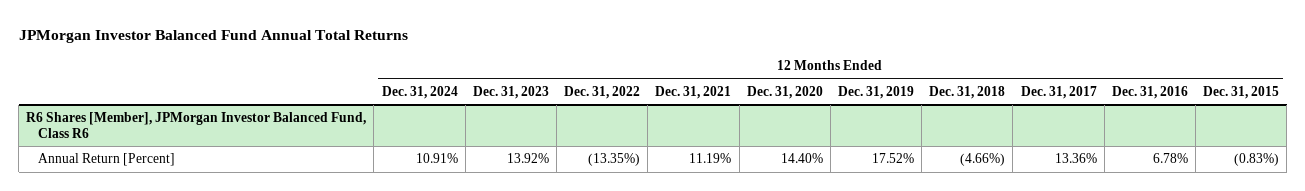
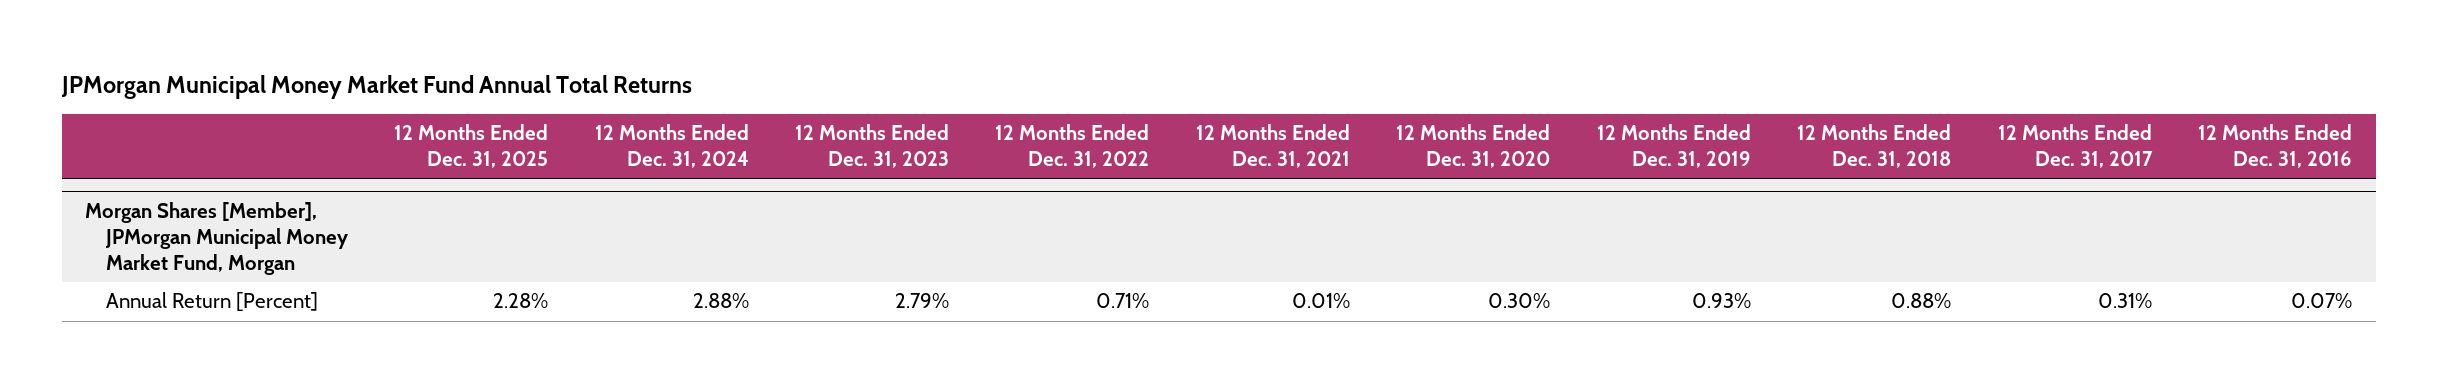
- JPMorgan Investor Balanced Fund Annual Total Returns
+ JPMorgan Municipal Money Market Fund Annual Total Returns
- | 12 Months Ended Dec. 31, 2024 | 12 Months Ended Dec. 31, 2023 | 12 Months Ended Dec. 31, 2022 | 12 Months Ended Dec. 31, 2021 | 12 Months Ended Dec. 31, 2020 | 12 Months Ended Dec. 31, 2019 | 12 Months Ended Dec. 31, 2018 | 12 Months Ended Dec. 31, 2017 | 12 Months Ended Dec. 31, 2016 | 12 Months Ended Dec. 31, 2015
+ | 12 Months Ended Dec. 31, 2025 | 12 Months Ended Dec. 31, 2024 | 12 Months Ended Dec. 31, 2023 | 12 Months Ended Dec. 31, 2022 | 12 Months Ended Dec. 31, 2021 | 12 Months Ended Dec. 31, 2020 | 12 Months Ended Dec. 31, 2019 | 12 Months Ended Dec. 31, 2018 | 12 Months Ended Dec. 31, 2017 | 12 Months Ended Dec. 31, 2016
- R6 Shares [Member], JPMorgan Investor Balanced Fund, Class R6
- Annual Return [Percent] | 10.91% | 13.92% | (13.35%) | 11.19% | 14.40% | 17.52% | (4.66%) | 13.36% | 6.78% | (0.83%)
+ Morgan Shares [Member], JPMorgan Municipal Money Market Fund, Morgan
+ Annual Return [Percent] | 2.28% | 2.88% | 2.79% | 0.71% | 0.01% | 0.30% | 0.93% | 0.88% | 0.31% | 0.07%

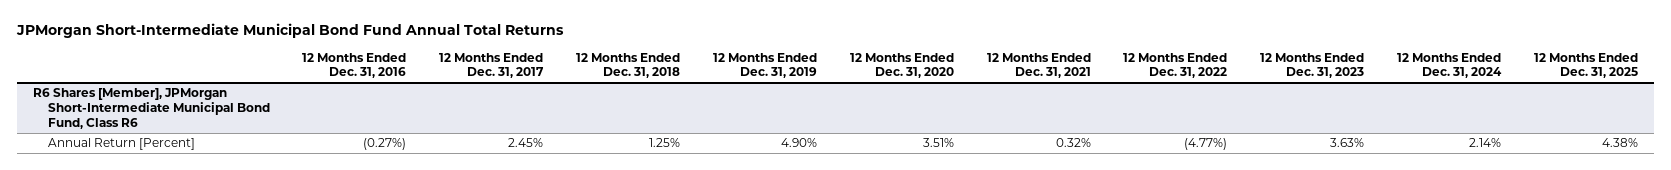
- JPMorgan Municipal Money Market Fund Annual Total Returns
+ JPMorgan Short-Intermediate Municipal Bond Fund Annual Total Returns
- | 12 Months Ended Dec. 31, 2025 | 12 Months Ended Dec. 31, 2024 | 12 Months Ended Dec. 31, 2023 | 12 Months Ended Dec. 31, 2022 | 12 Months Ended Dec. 31, 2021 | 12 Months Ended Dec. 31, 2020 | 12 Months Ended Dec. 31, 2019 | 12 Months Ended Dec. 31, 2018 | 12 Months Ended Dec. 31, 2017 | 12 Months Ended Dec. 31, 2016
+ | 12 Months Ended Dec. 31, 2016 | 12 Months Ended Dec. 31, 2017 | 12 Months Ended Dec. 31, 2018 | 12 Months Ended Dec. 31, 2019 | 12 Months Ended Dec. 31, 2020 | 12 Months Ended Dec. 31, 2021 | 12 Months Ended Dec. 31, 2022 | 12 Months Ended Dec. 31, 2023 | 12 Months Ended Dec. 31, 2024 | 12 Months Ended Dec. 31, 2025
- Morgan Shares [Member], JPMorgan Municipal Money Market Fund, Morgan
- Annual Return [Percent] | 2.28% | 2.88% | 2.79% | 0.71% | 0.01% | 0.30% | 0.93% | 0.88% | 0.31% | 0.07%
+ R6 Shares [Member], JPMorgan Short-Intermediate Municipal Bond Fund, Class R6
+ Annual Return [Percent] | (0.27%) | 2.45% | 1.25% | 4.90% | 3.51% | 0.32% | (4.77%) | 3.63% | 2.14% | 4.38%

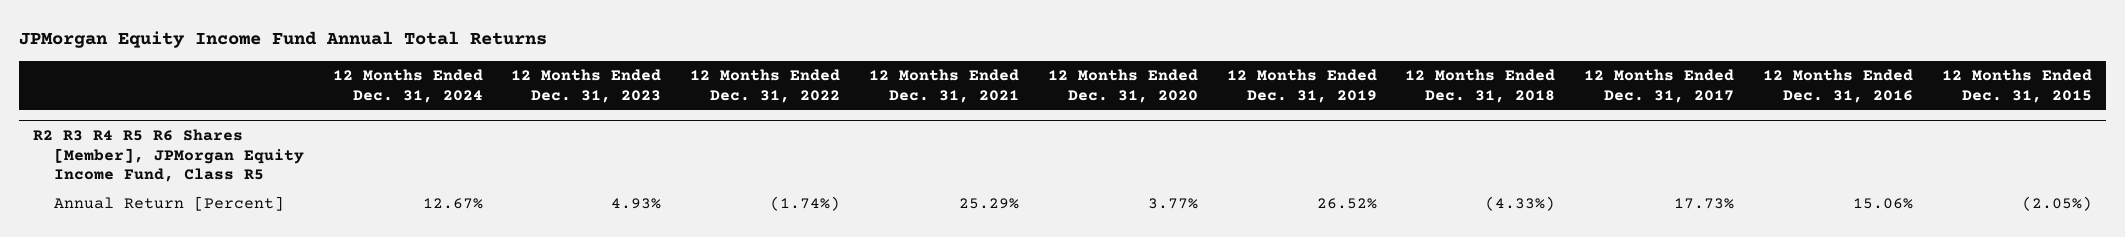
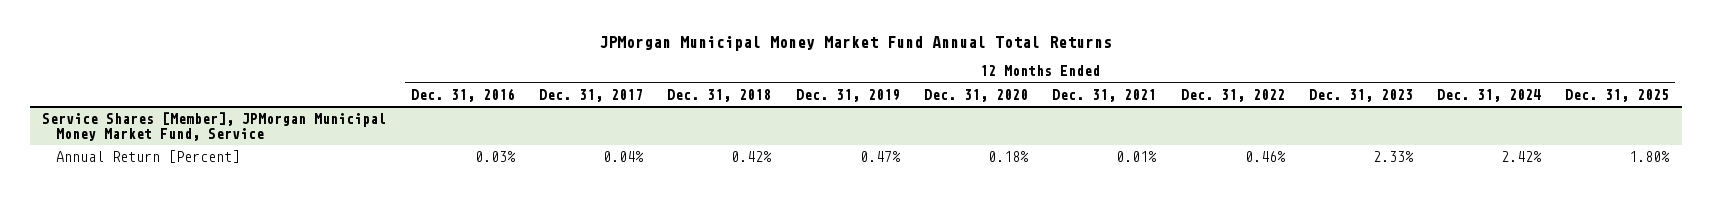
- JPMorgan Equity Income Fund Annual Total Returns
+ JPMorgan Municipal Money Market Fund Annual Total Returns
- | 12 Months Ended Dec. 31, 2024 | 12 Months Ended Dec. 31, 2023 | 12 Months Ended Dec. 31, 2022 | 12 Months Ended Dec. 31, 2021 | 12 Months Ended Dec. 31, 2020 | 12 Months Ended Dec. 31, 2019 | 12 Months Ended Dec. 31, 2018 | 12 Months Ended Dec. 31, 2017 | 12 Months Ended Dec. 31, 2016 | 12 Months Ended Dec. 31, 2015
+ | 12 Months Ended Dec. 31, 2016 | 12 Months Ended Dec. 31, 2017 | 12 Months Ended Dec. 31, 2018 | 12 Months Ended Dec. 31, 2019 | 12 Months Ended Dec. 31, 2020 | 12 Months Ended Dec. 31, 2021 | 12 Months Ended Dec. 31, 2022 | 12 Months Ended Dec. 31, 2023 | 12 Months Ended Dec. 31, 2024 | 12 Months Ended Dec. 31, 2025
- R2 R3 R4 R5 R6 Shares [Member], JPMorgan Equity Income Fund, Class R5
- Annual Return [Percent] | 12.67% | 4.93% | (1.74%) | 25.29% | 3.77% | 26.52% | (4.33%) | 17.73% | 15.06% | (2.05%)
+ Service Shares [Member], JPMorgan Municipal Money Market Fund, Service
+ Annual Return [Percent] | 0.03% | 0.04% | 0.42% | 0.47% | 0.18% | 0.01% | 0.46% | 2.33% | 2.42% | 1.80%

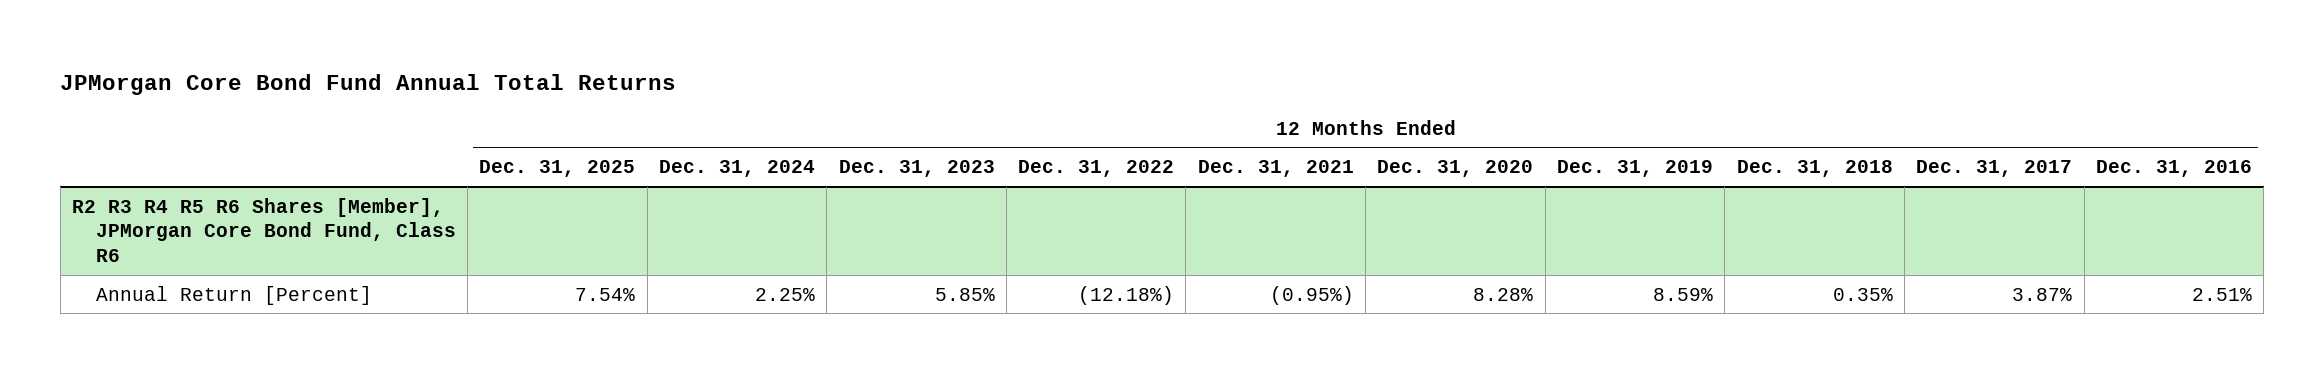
- JPMorgan Municipal Money Market Fund Annual Total Returns
+ JPMorgan Core Bond Fund Annual Total Returns
- | 12 Months Ended Dec. 31, 2016 | 12 Months Ended Dec. 31, 2017 | 12 Months Ended Dec. 31, 2018 | 12 Months Ended Dec. 31, 2019 | 12 Months Ended Dec. 31, 2020 | 12 Months Ended Dec. 31, 2021 | 12 Months Ended Dec. 31, 2022 | 12 Months Ended Dec. 31, 2023 | 12 Months Ended Dec. 31, 2024 | 12 Months Ended Dec. 31, 2025
+ | 12 Months Ended Dec. 31, 2025 | 12 Months Ended Dec. 31, 2024 | 12 Months Ended Dec. 31, 2023 | 12 Months Ended Dec. 31, 2022 | 12 Months Ended Dec. 31, 2021 | 12 Months Ended Dec. 31, 2020 | 12 Months Ended Dec. 31, 2019 | 12 Months Ended Dec. 31, 2018 | 12 Months Ended Dec. 31, 2017 | 12 Months Ended Dec. 31, 2016
- Service Shares [Member], JPMorgan Municipal Money Market Fund, Service
- Annual Return [Percent] | 0.03% | 0.04% | 0.42% | 0.47% | 0.18% | 0.01% | 0.46% | 2.33% | 2.42% | 1.80%
+ R2 R3 R4 R5 R6 Shares [Member], JPMorgan Core Bond Fund, Class R6
+ Annual Return [Percent] | 7.54% | 2.25% | 5.85% | (12.18%) | (0.95%) | 8.28% | 8.59% | 0.35% | 3.87% | 2.51%

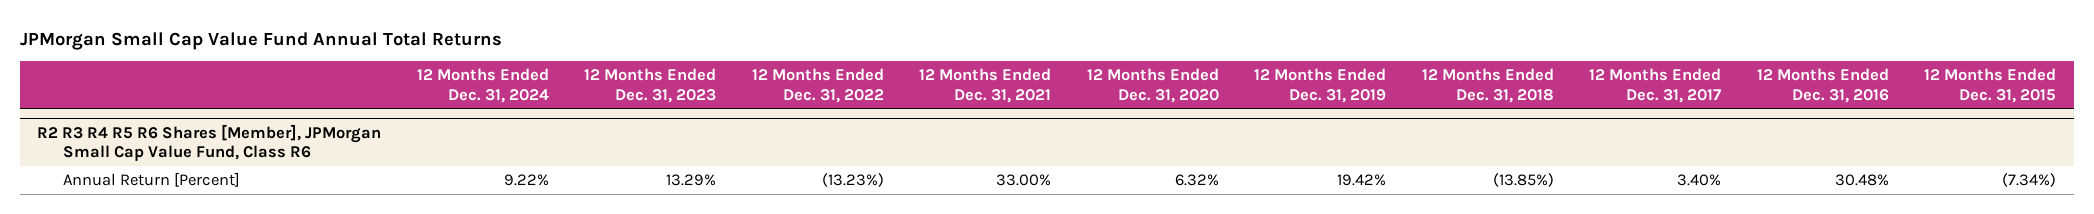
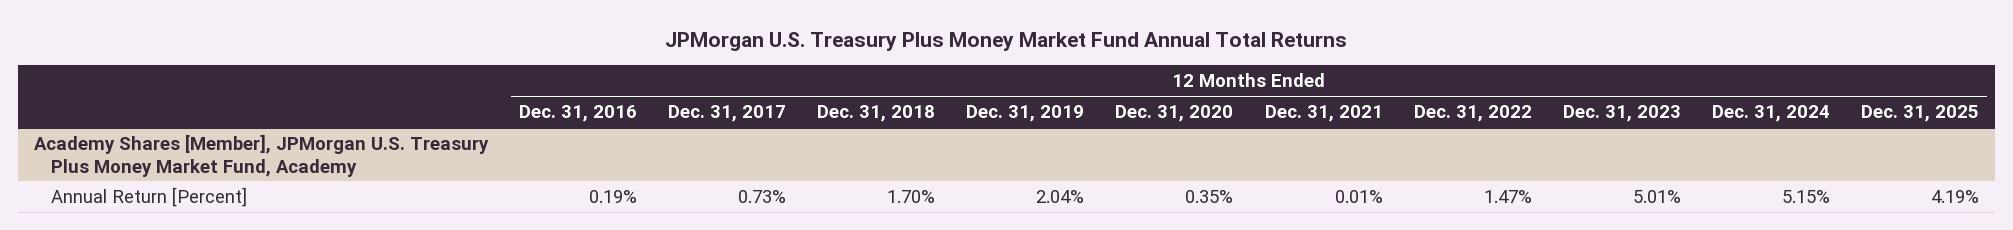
- JPMorgan Small Cap Value Fund Annual Total Returns
+ JPMorgan U.S. Treasury Plus Money Market Fund Annual Total Returns
- | 12 Months Ended Dec. 31, 2024 | 12 Months Ended Dec. 31, 2023 | 12 Months Ended Dec. 31, 2022 | 12 Months Ended Dec. 31, 2021 | 12 Months Ended Dec. 31, 2020 | 12 Months Ended Dec. 31, 2019 | 12 Months Ended Dec. 31, 2018 | 12 Months Ended Dec. 31, 2017 | 12 Months Ended Dec. 31, 2016 | 12 Months Ended Dec. 31, 2015
+ | 12 Months Ended Dec. 31, 2016 | 12 Months Ended Dec. 31, 2017 | 12 Months Ended Dec. 31, 2018 | 12 Months Ended Dec. 31, 2019 | 12 Months Ended Dec. 31, 2020 | 12 Months Ended Dec. 31, 2021 | 12 Months Ended Dec. 31, 2022 | 12 Months Ended Dec. 31, 2023 | 12 Months Ended Dec. 31, 2024 | 12 Months Ended Dec. 31, 2025
- R2 R3 R4 R5 R6 Shares [Member], JPMorgan Small Cap Value Fund, Class R6
- Annual Return [Percent] | 9.22% | 13.29% | (13.23%) | 33.00% | 6.32% | 19.42% | (13.85%) | 3.40% | 30.48% | (7.34%)
+ Academy Shares [Member], JPMorgan U.S. Treasury Plus Money Market Fund, Academy
+ Annual Return [Percent] | 0.19% | 0.73% | 1.70% | 2.04% | 0.35% | 0.01% | 1.47% | 5.01% | 5.15% | 4.19%

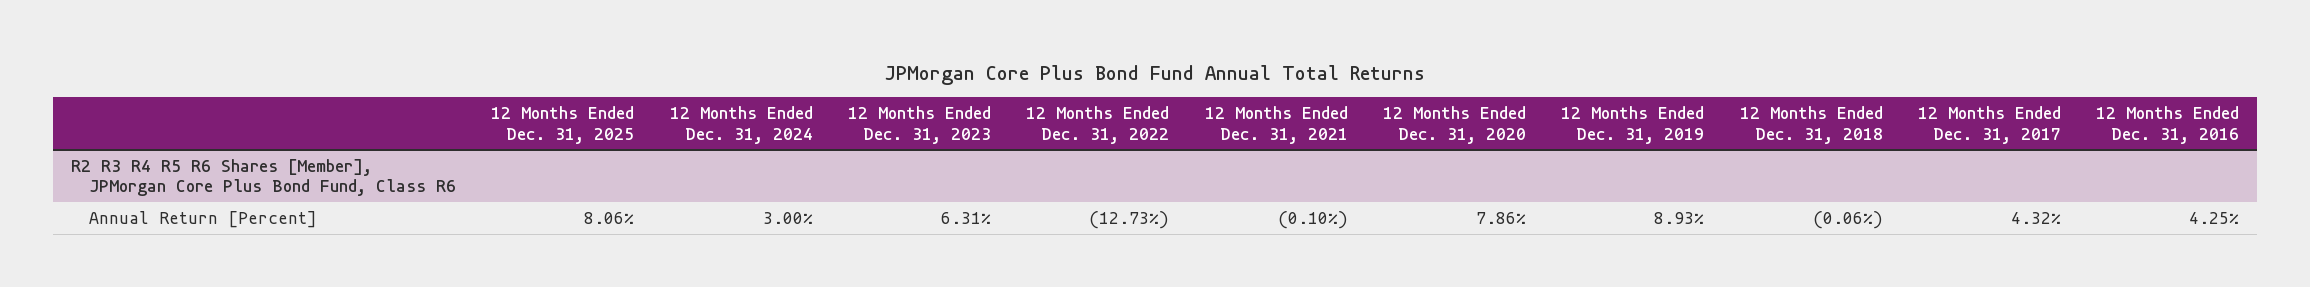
- JPMorgan U.S. Treasury Plus Money Market Fund Annual Total Returns
+ JPMorgan Core Plus Bond Fund Annual Total Returns
- | 12 Months Ended Dec. 31, 2016 | 12 Months Ended Dec. 31, 2017 | 12 Months Ended Dec. 31, 2018 | 12 Months Ended Dec. 31, 2019 | 12 Months Ended Dec. 31, 2020 | 12 Months Ended Dec. 31, 2021 | 12 Months Ended Dec. 31, 2022 | 12 Months Ended Dec. 31, 2023 | 12 Months Ended Dec. 31, 2024 | 12 Months Ended Dec. 31, 2025
+ | 12 Months Ended Dec. 31, 2025 | 12 Months Ended Dec. 31, 2024 | 12 Months Ended Dec. 31, 2023 | 12 Months Ended Dec. 31, 2022 | 12 Months Ended Dec. 31, 2021 | 12 Months Ended Dec. 31, 2020 | 12 Months Ended Dec. 31, 2019 | 12 Months Ended Dec. 31, 2018 | 12 Months Ended Dec. 31, 2017 | 12 Months Ended Dec. 31, 2016
- Academy Shares [Member], JPMorgan U.S. Treasury Plus Money Market Fund, Academy
- Annual Return [Percent] | 0.19% | 0.73% | 1.70% | 2.04% | 0.35% | 0.01% | 1.47% | 5.01% | 5.15% | 4.19%
+ R2 R3 R4 R5 R6 Shares [Member], JPMorgan Core Plus Bond Fund, Class R6
+ Annual Return [Percent] | 8.06% | 3.00% | 6.31% | (12.73%) | (0.10%) | 7.86% | 8.93% | (0.06%) | 4.32% | 4.25%

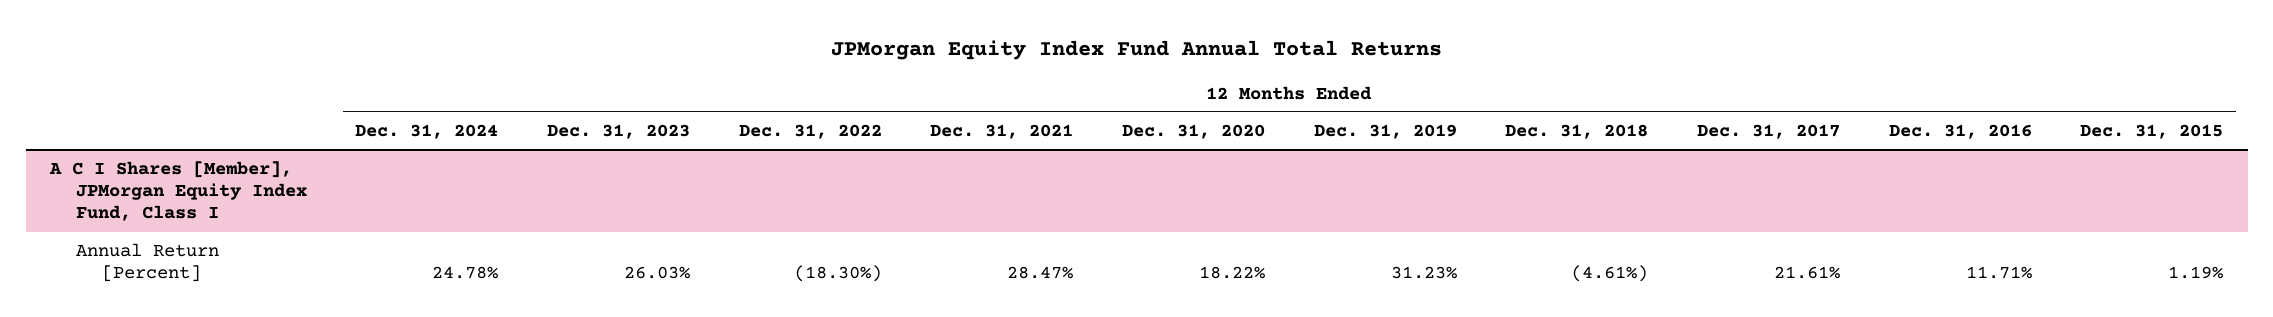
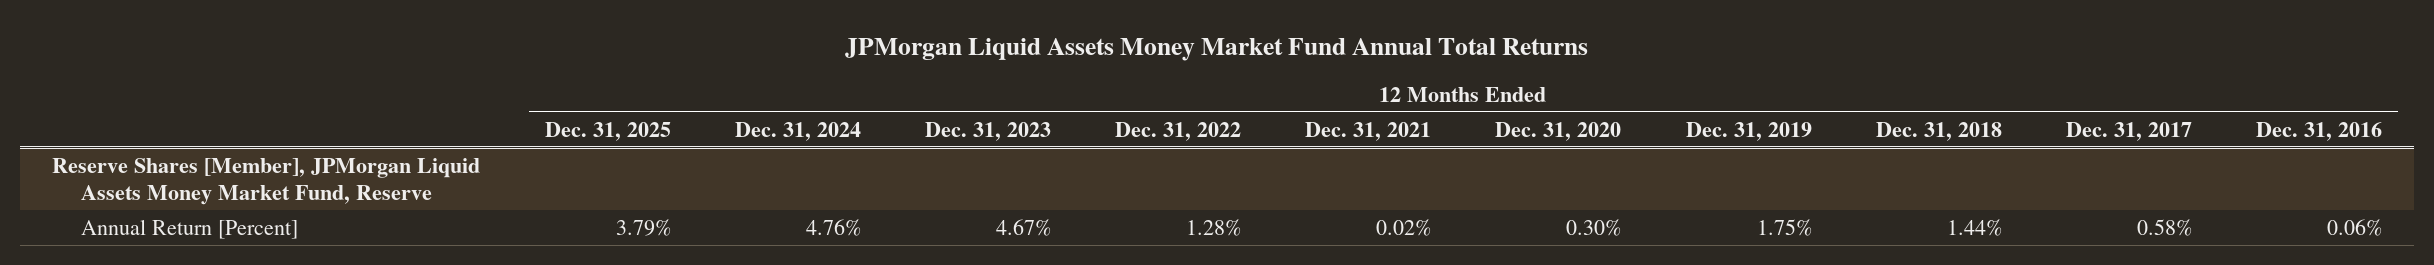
- JPMorgan Equity Index Fund Annual Total Returns
+ JPMorgan Liquid Assets Money Market Fund Annual Total Returns
- | 12 Months Ended Dec. 31, 2024 | 12 Months Ended Dec. 31, 2023 | 12 Months Ended Dec. 31, 2022 | 12 Months Ended Dec. 31, 2021 | 12 Months Ended Dec. 31, 2020 | 12 Months Ended Dec. 31, 2019 | 12 Months Ended Dec. 31, 2018 | 12 Months Ended Dec. 31, 2017 | 12 Months Ended Dec. 31, 2016 | 12 Months Ended Dec. 31, 2015
+ | 12 Months Ended Dec. 31, 2025 | 12 Months Ended Dec. 31, 2024 | 12 Months Ended Dec. 31, 2023 | 12 Months Ended Dec. 31, 2022 | 12 Months Ended Dec. 31, 2021 | 12 Months Ended Dec. 31, 2020 | 12 Months Ended Dec. 31, 2019 | 12 Months Ended Dec. 31, 2018 | 12 Months Ended Dec. 31, 2017 | 12 Months Ended Dec. 31, 2016
- A C I Shares [Member], JPMorgan Equity Index Fund, Class I
- Annual Return [Percent] | 24.78% | 26.03% | (18.30%) | 28.47% | 18.22% | 31.23% | (4.61%) | 21.61% | 11.71% | 1.19%
+ Reserve Shares [Member], JPMorgan Liquid Assets Money Market Fund, Reserve
+ Annual Return [Percent] | 3.79% | 4.76% | 4.67% | 1.28% | 0.02% | 0.30% | 1.75% | 1.44% | 0.58% | 0.06%

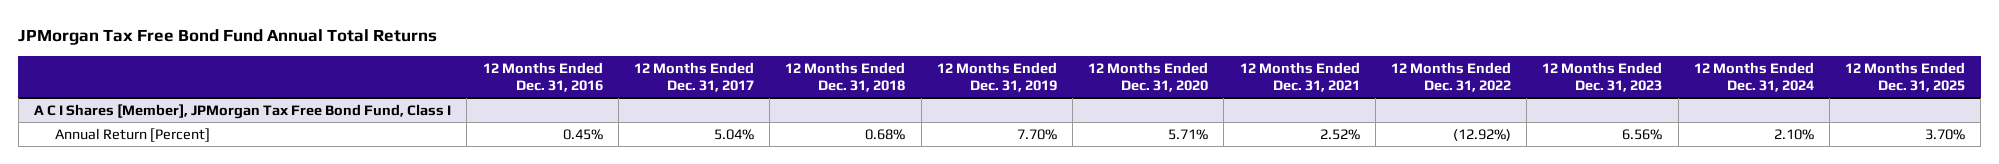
- JPMorgan Liquid Assets Money Market Fund Annual Total Returns
+ JPMorgan Tax Free Bond Fund Annual Total Returns
- | 12 Months Ended Dec. 31, 2025 | 12 Months Ended Dec. 31, 2024 | 12 Months Ended Dec. 31, 2023 | 12 Months Ended Dec. 31, 2022 | 12 Months Ended Dec. 31, 2021 | 12 Months Ended Dec. 31, 2020 | 12 Months Ended Dec. 31, 2019 | 12 Months Ended Dec. 31, 2018 | 12 Months Ended Dec. 31, 2017 | 12 Months Ended Dec. 31, 2016
+ | 12 Months Ended Dec. 31, 2016 | 12 Months Ended Dec. 31, 2017 | 12 Months Ended Dec. 31, 2018 | 12 Months Ended Dec. 31, 2019 | 12 Months Ended Dec. 31, 2020 | 12 Months Ended Dec. 31, 2021 | 12 Months Ended Dec. 31, 2022 | 12 Months Ended Dec. 31, 2023 | 12 Months Ended Dec. 31, 2024 | 12 Months Ended Dec. 31, 2025
- Reserve Shares [Member], JPMorgan Liquid Assets Money Market Fund, Reserve
- Annual Return [Percent] | 3.79% | 4.76% | 4.67% | 1.28% | 0.02% | 0.30% | 1.75% | 1.44% | 0.58% | 0.06%
+ A C I Shares [Member], JPMorgan Tax Free Bond Fund, Class I
+ Annual Return [Percent] | 0.45% | 5.04% | 0.68% | 7.70% | 5.71% | 2.52% | (12.92%) | 6.56% | 2.10% | 3.70%

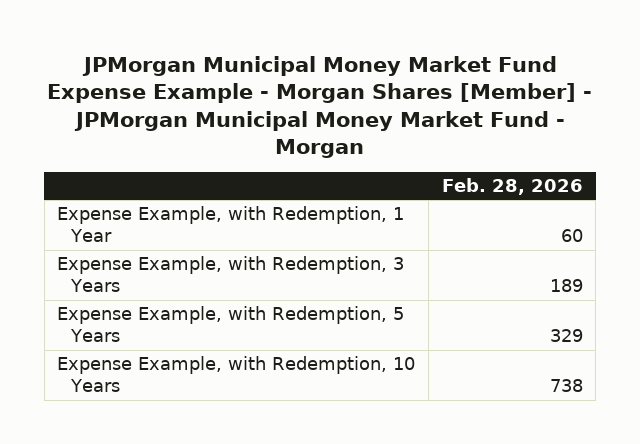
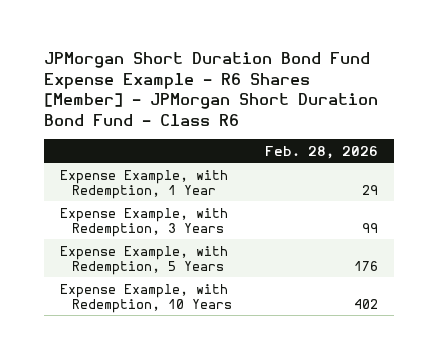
- JPMorgan Municipal Money Market Fund Expense Example - Morgan Shares [Member] - JPMorgan Municipal Money Market Fund - Morgan
+ JPMorgan Short Duration Bond Fund Expense Example - R6 Shares [Member] - JPMorgan Short Duration Bond Fund - Class R6
- Expense Example, with Redemption, 1 Year | 60
- Expense Example, with Redemption, 3 Years | 189
- Expense Example, with Redemption, 5 Years | 329
- Expense Example, with Redemption, 10 Years | 738
+ Expense Example, with Redemption, 1 Year | 29
+ Expense Example, with Redemption, 3 Years | 99
+ Expense Example, with Redemption, 5 Years | 176
+ Expense Example, with Redemption, 10 Years | 402

